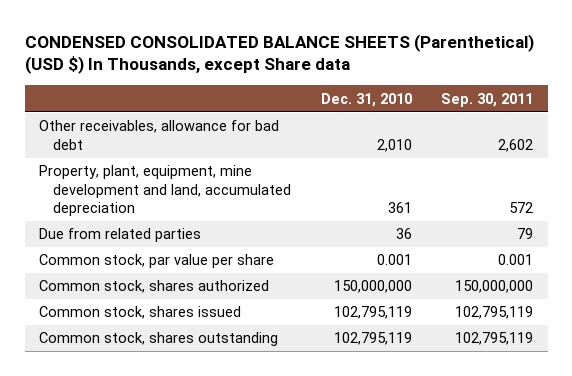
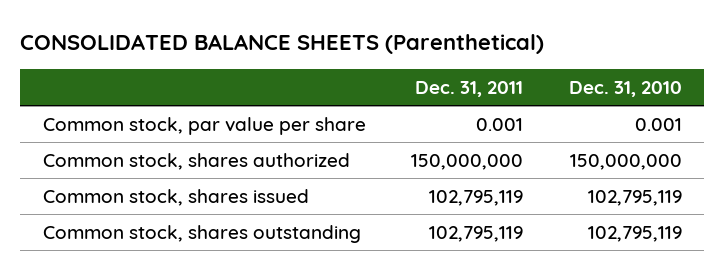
- CONDENSED CONSOLIDATED BALANCE SHEETS (Parenthetical) (USD $) In Thousands, except Share data
+ CONSOLIDATED BALANCE SHEETS (Parenthetical)
- | Dec. 31, 2010 | Sep. 30, 2011
+ | Dec. 31, 2011 | Dec. 31, 2010
- Other receivables, allowance for bad debt | 2,010 | 2,602
- Property, plant, equipment, mine development and land, accumulated depreciation | 361 | 572
- Due from related parties | 36 | 79

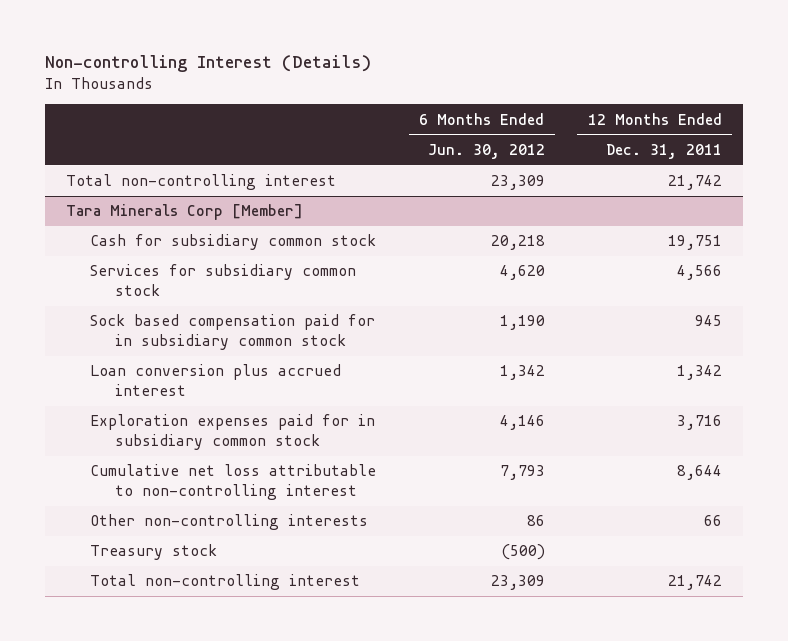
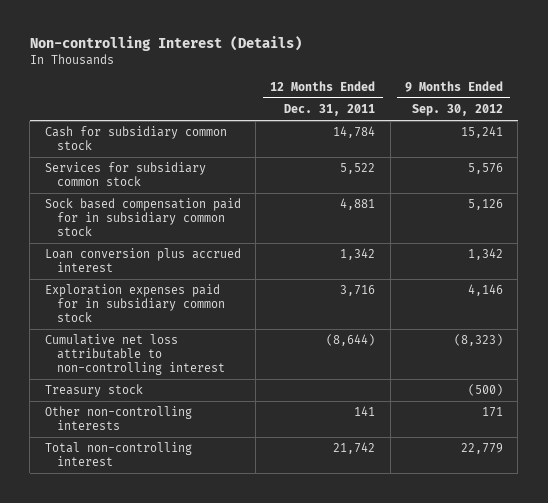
- | 6 Months Ended Jun. 30, 2012 | 12 Months Ended Dec. 31, 2011
+ | 12 Months Ended Dec. 31, 2011 | 9 Months Ended Sep. 30, 2012
- Total non-controlling interest | 23,309 | 21,742
- Tara Minerals Corp [Member]
- Cash for subsidiary common stock | 20,218 | 19,751
- Services for subsidiary common stock | 4,620 | 4,566
- Sock based compensation paid for in subsidiary common stock | 1,190 | 945
+ Cash for subsidiary common stock | 14,784 | 15,241
+ Services for subsidiary common stock | 5,522 | 5,576
+ Sock based compensation paid for in subsidiary common stock | 4,881 | 5,126
- Cumulative net loss attributable to non-controlling interest | 7,793 | 8,644
- Other non-controlling interests | 86 | 66
+ Cumulative net loss attributable to non-controlling interest | (8,644) | (8,323)
+ Other non-controlling interests | 141 | 171

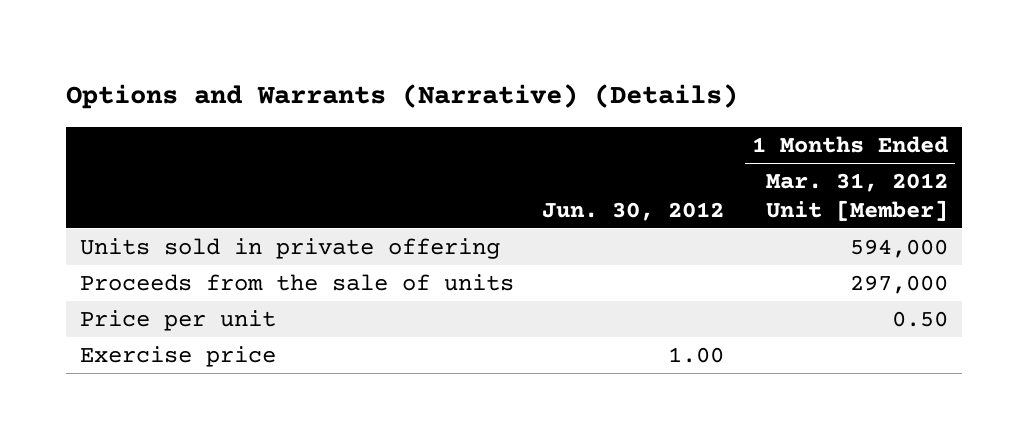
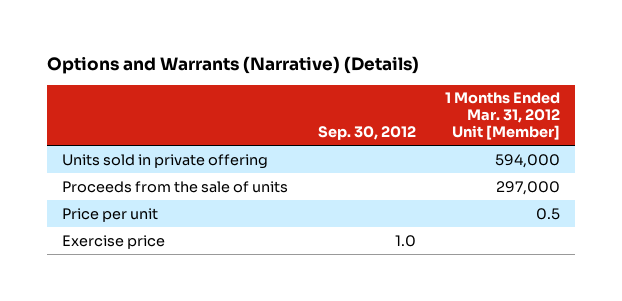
- | Jun. 30, 2012 | 1 Months Ended Mar. 31, 2012 Unit [Member]
+ | Sep. 30, 2012 | 1 Months Ended Mar. 31, 2012 Unit [Member]
- Price per unit | | 0.50
+ Price per unit | | 0.5

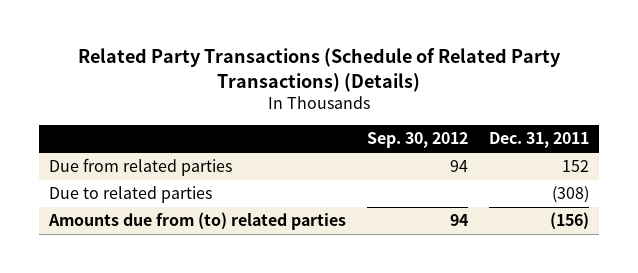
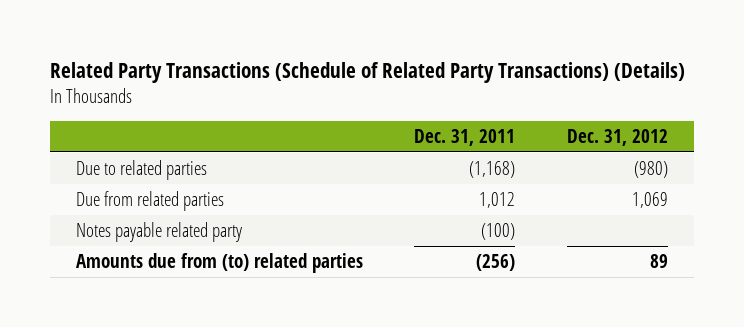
- | Sep. 30, 2012 | Dec. 31, 2011
+ | Dec. 31, 2011 | Dec. 31, 2012
- Due from related parties | 94 | 152
- Due to related parties | | (308)
- Amounts due from (to) related parties | 94 | (156)
+ Due to related parties | (1,168) | (980)
+ Due from related parties | 1,012 | 1,069
+ Notes payable related party | (100) |
+ Amounts due from (to) related parties | (256) | 89

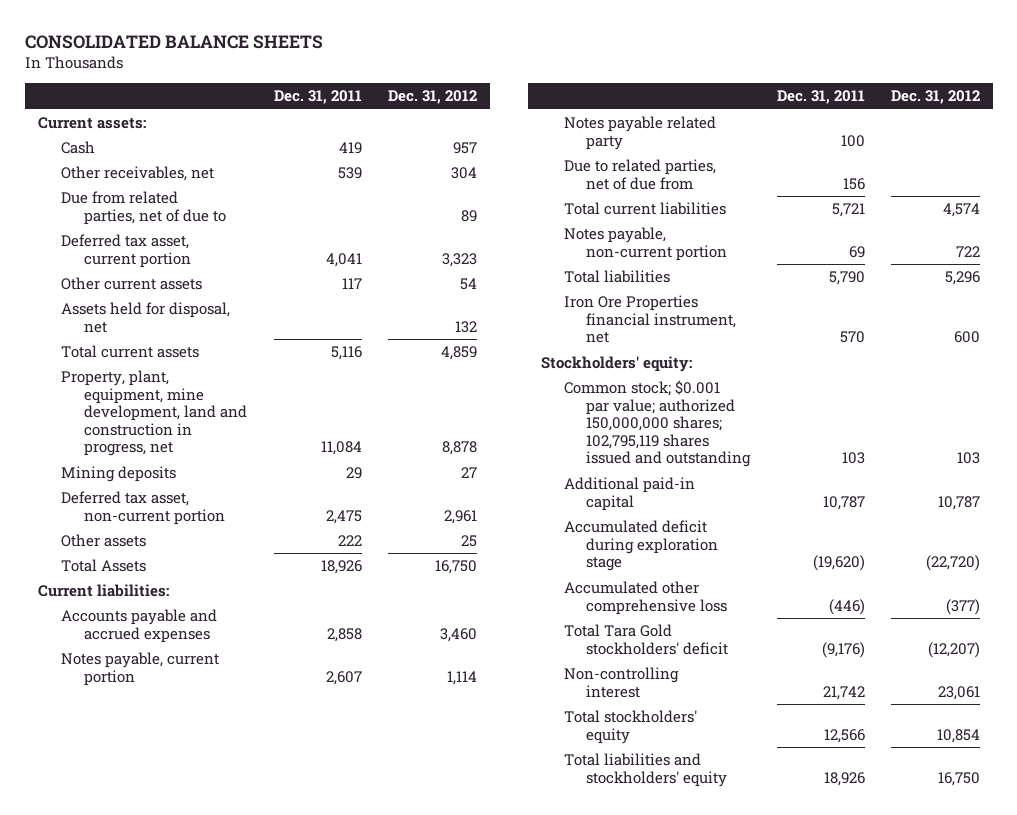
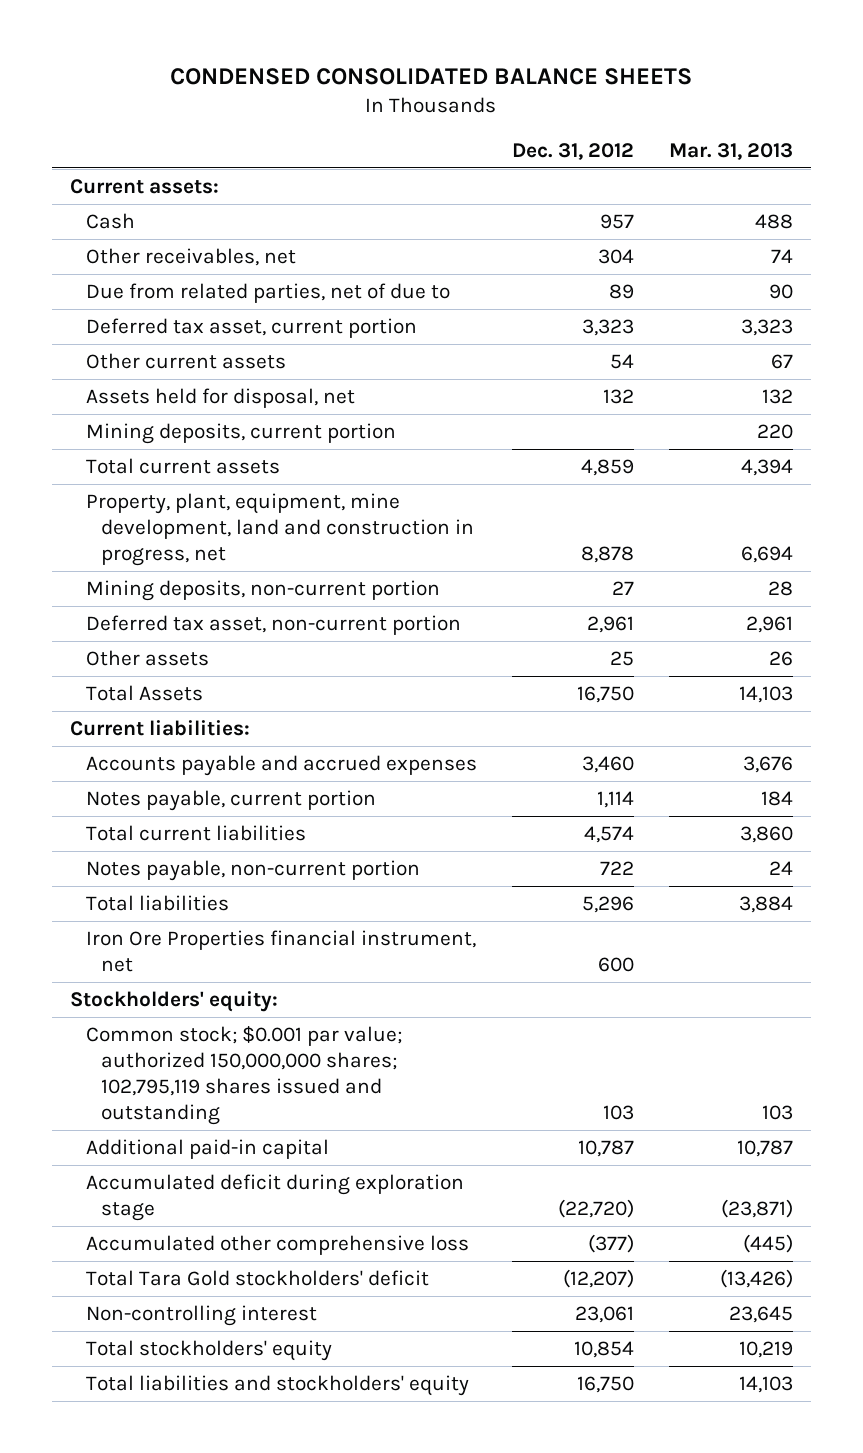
- CONSOLIDATED BALANCE SHEETS
+ CONDENSED CONSOLIDATED BALANCE SHEETS
- | Dec. 31, 2011 | Dec. 31, 2012
+ | Dec. 31, 2012 | Mar. 31, 2013
+ Mining deposits, current portion | | 220
- Mining deposits | 29 | 27
+ Mining deposits, non-current portion | 27 | 28
- Notes payable related party | 100 |
- Due to related parties, net of due from | 156 |

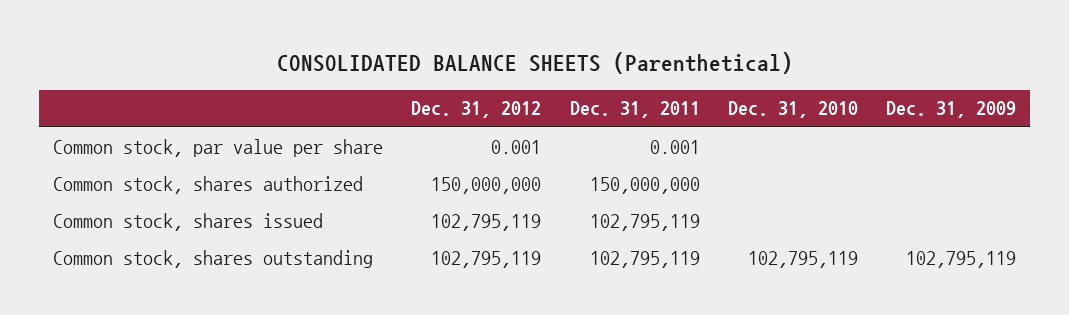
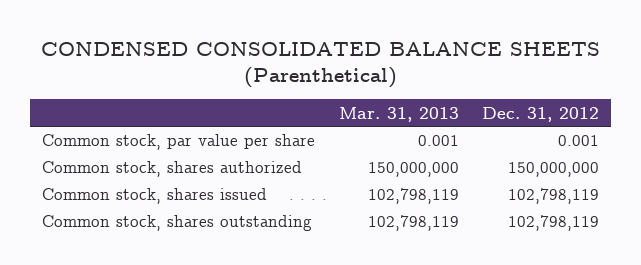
- CONSOLIDATED BALANCE SHEETS (Parenthetical)
+ CONDENSED CONSOLIDATED BALANCE SHEETS (Parenthetical)
- | Dec. 31, 2012 | Dec. 31, 2011 | Dec. 31, 2010 | Dec. 31, 2009
+ | Mar. 31, 2013 | Dec. 31, 2012
- Common stock, shares issued | 102,795,119 | 102,795,119 | |
- Common stock, shares outstanding | 102,795,119 | 102,795,119 | 102,795,119 | 102,795,119
+ Common stock, shares issued | 102,798,119 | 102,798,119
+ Common stock, shares outstanding | 102,798,119 | 102,798,119

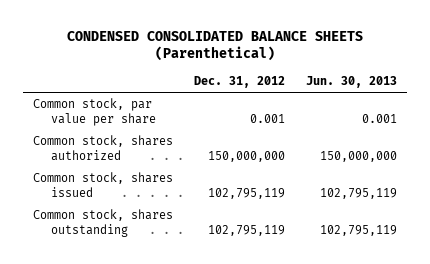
- | Mar. 31, 2013 | Dec. 31, 2012
+ | Dec. 31, 2012 | Jun. 30, 2013
- Common stock, shares issued | 102,798,119 | 102,798,119
- Common stock, shares outstanding | 102,798,119 | 102,798,119
+ Common stock, shares issued | 102,795,119 | 102,795,119
+ Common stock, shares outstanding | 102,795,119 | 102,795,119

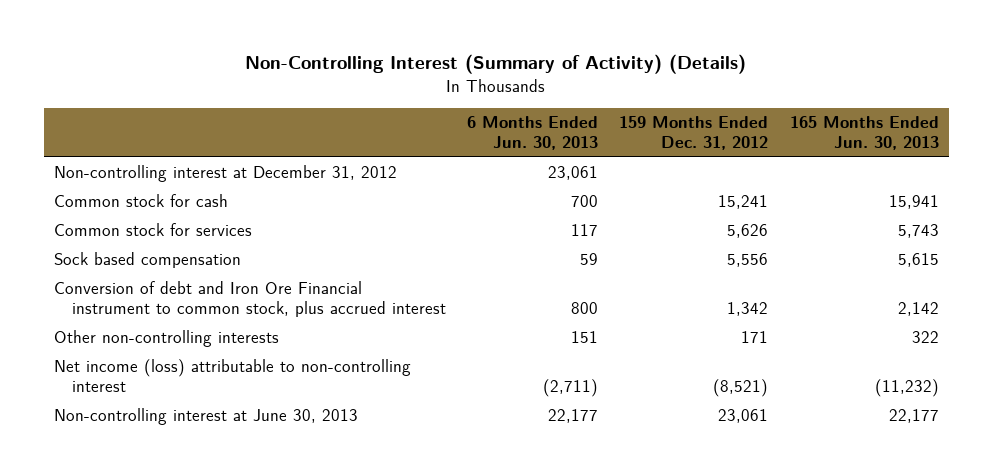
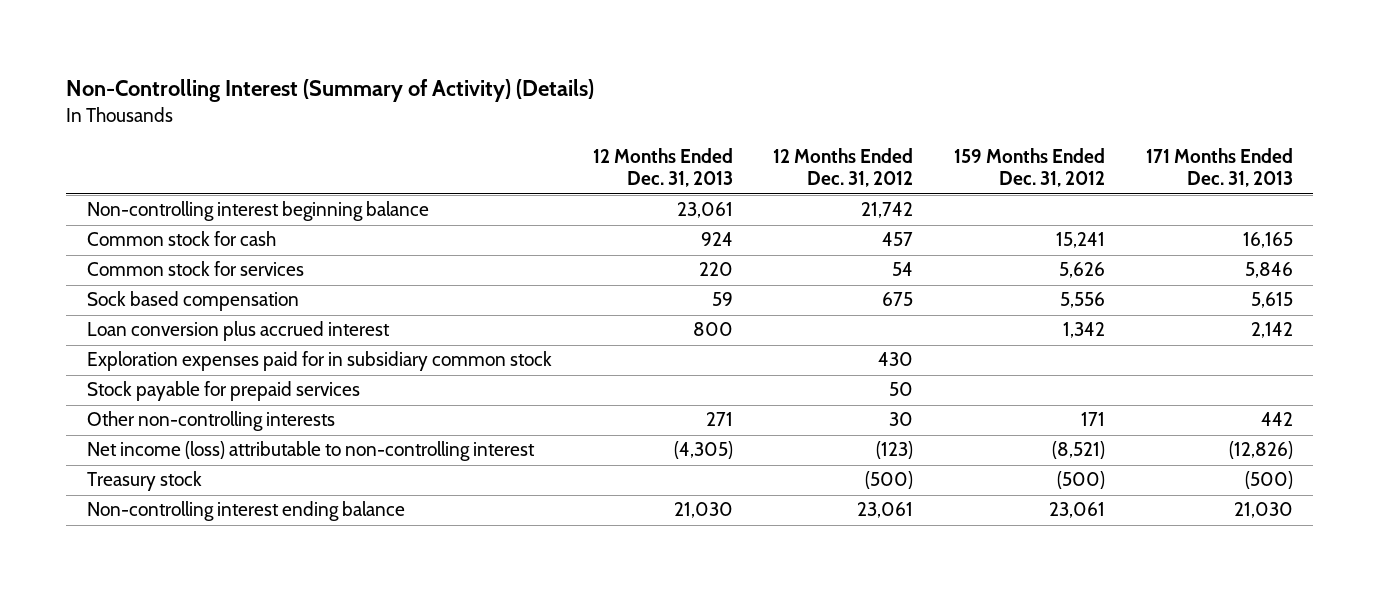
- | 6 Months Ended Jun. 30, 2013 | 159 Months Ended Dec. 31, 2012 | 165 Months Ended Jun. 30, 2013
+ | 12 Months Ended Dec. 31, 2013 | 12 Months Ended Dec. 31, 2012 | 159 Months Ended Dec. 31, 2012 | 171 Months Ended Dec. 31, 2013
- Non-controlling interest at December 31, 2012 | 23,061 | |
+ Non-controlling interest beginning balance | 23,061 | 21,742 | |
- Conversion of debt and Iron Ore Financial instrument to common stock, plus accrued interest | 800 | 1,342 | 2,142
+ Loan conversion plus accrued interest | 800 | | 1,342 | 2,142
+ Exploration expenses paid for in subsidiary common stock | | 430 | |
+ Stock payable for prepaid services | | 50 | |
- Non-controlling interest at June 30, 2013 | 22,177 | 23,061 | 22,177
+ Treasury stock | | (500) | (500) | (500)
+ Non-controlling interest ending balance | 21,030 | 23,061 | 23,061 | 21,030

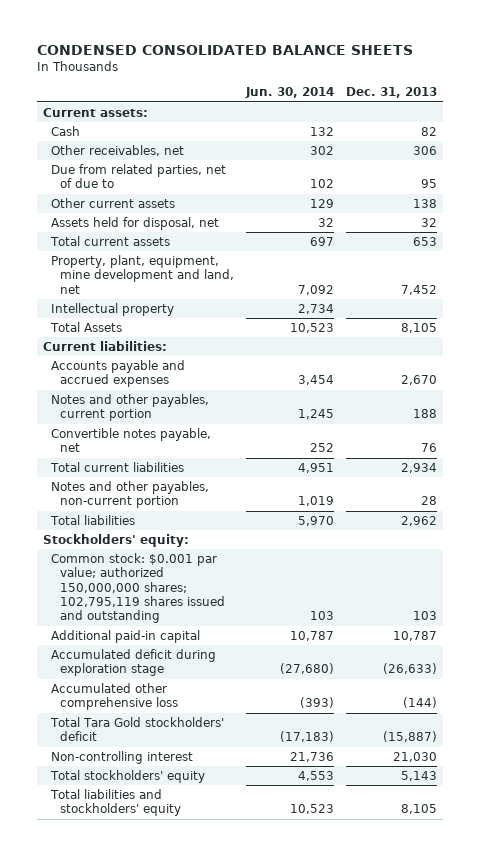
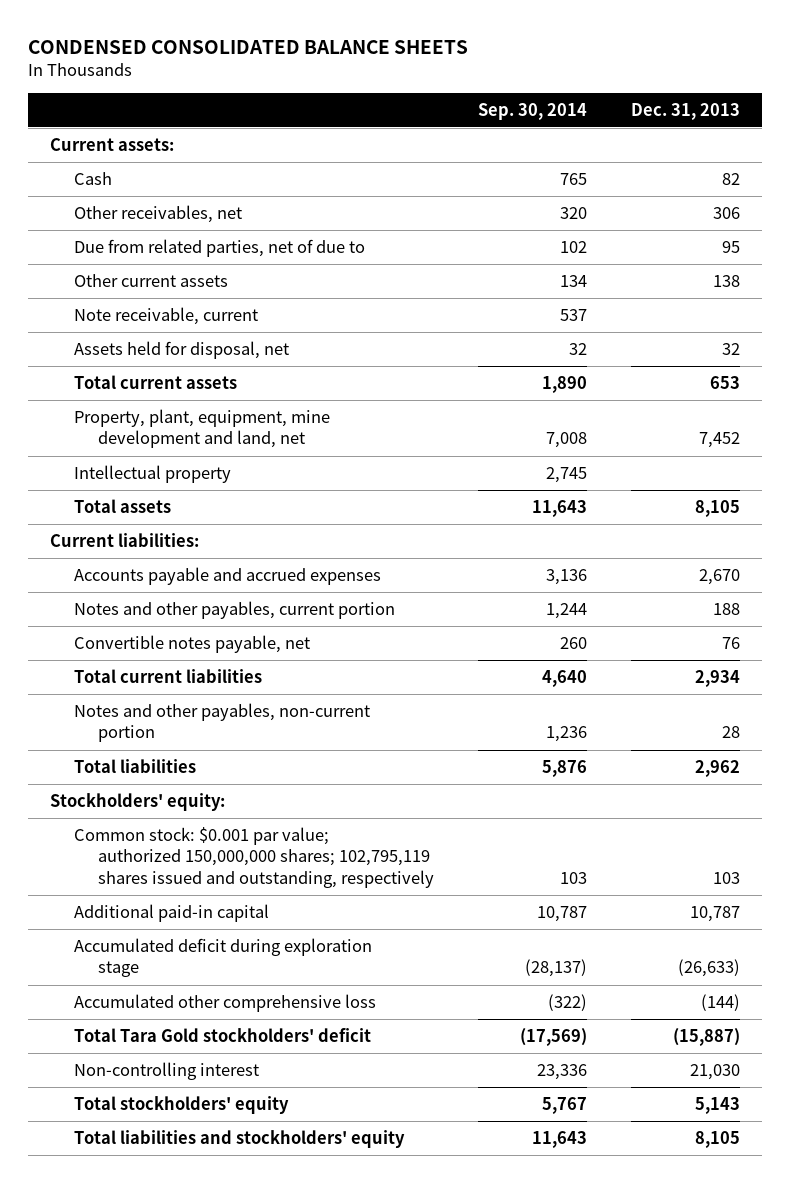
- | Jun. 30, 2014 | Dec. 31, 2013
+ | Sep. 30, 2014 | Dec. 31, 2013
+ Note receivable, current | 537 |
- Total Assets | 10,523 | 8,105
+ Total assets | 11,643 | 8,105
- Common stock: $0.001 par value; authorized 150,000,000 shares; 102,795,119 shares issued and outstanding | 103 | 103
+ Common stock: $0.001 par value; authorized 150,000,000 shares; 102,795,119 shares issued and outstanding, respectively | 103 | 103

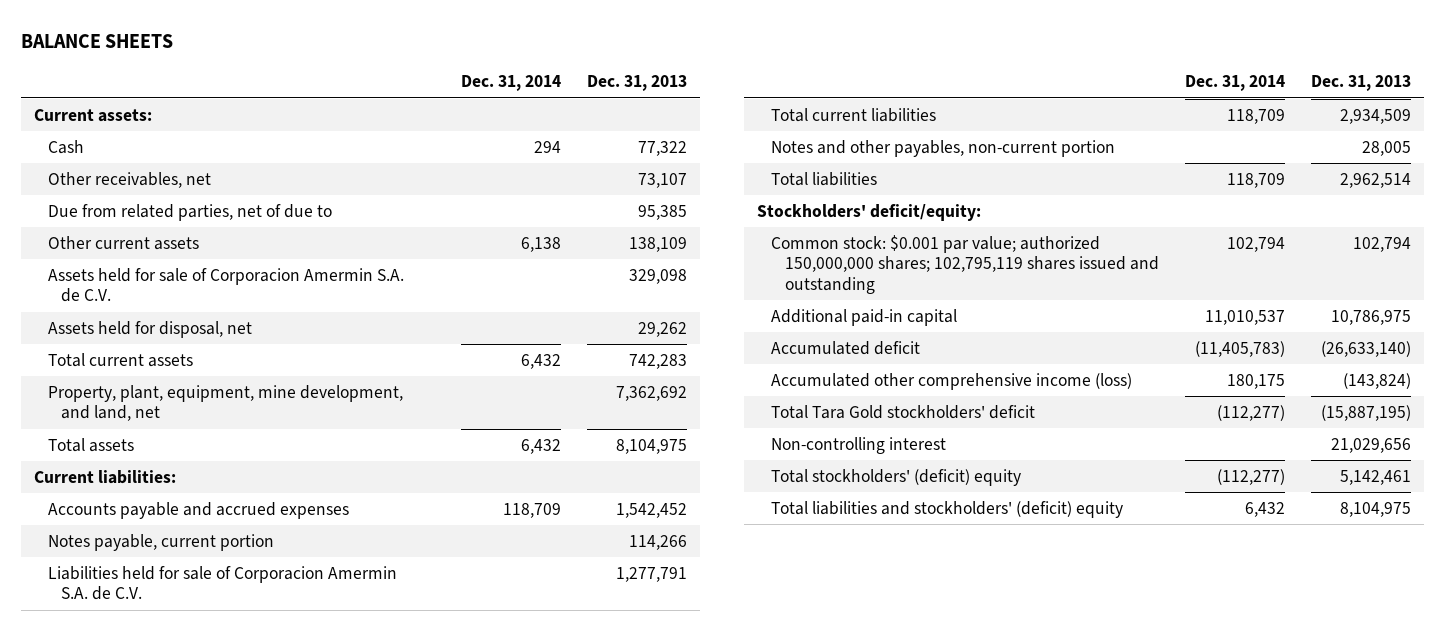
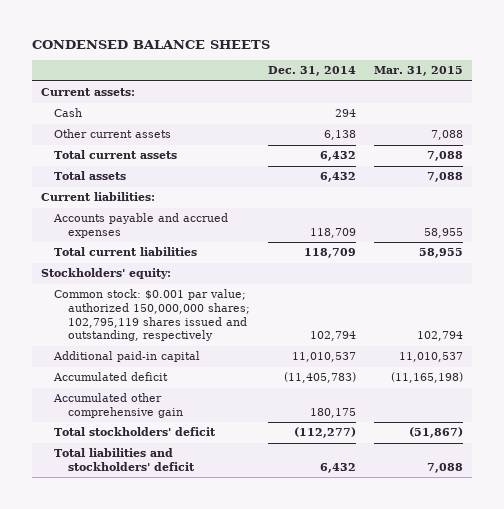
- BALANCE SHEETS
+ CONDENSED BALANCE SHEETS
- | Dec. 31, 2014 | Dec. 31, 2013
+ | Dec. 31, 2014 | Mar. 31, 2015
- Other receivables, net | | 73,107
- Due from related parties, net of due to | | 95,385
- Assets held for sale of Corporacion Amermin S.A. de C.V. | | 329,098
- Assets held for disposal, net | | 29,262
- Property, plant, equipment, mine development, and land, net | | 7,362,692
- Notes payable, current portion | | 114,266
- Liabilities held for sale of Corporacion Amermin S.A. de C.V. | | 1,277,791
- Notes and other payables, non-current portion | | 28,005
- Total liabilities | 118,709 | 2,962,514
- Stockholders' deficit/equity:
- Common stock: $0.001 par value; authorized 150,000,000 shares; 102,795,119 shares issued and outstanding | 102,794 | 102,794
+ Stockholders' equity:
+ Common stock: $0.001 par value; authorized 150,000,000 shares; 102,795,119 shares issued and outstanding, respectively | 102,794 | 102,794
- Accumulated other comprehensive income (loss) | 180,175 | (143,824)
- Total Tara Gold stockholders' deficit | (112,277) | (15,887,195)
- Non-controlling interest | | 21,029,656
- Total stockholders' (deficit) equity | (112,277) | 5,142,461
- Total liabilities and stockholders' (deficit) equity | 6,432 | 8,104,975
+ Accumulated other comprehensive gain | 180,175 |
+ Total stockholders' deficit | (112,277) | (51,867)
+ Total liabilities and stockholders' deficit | 6,432 | 7,088

